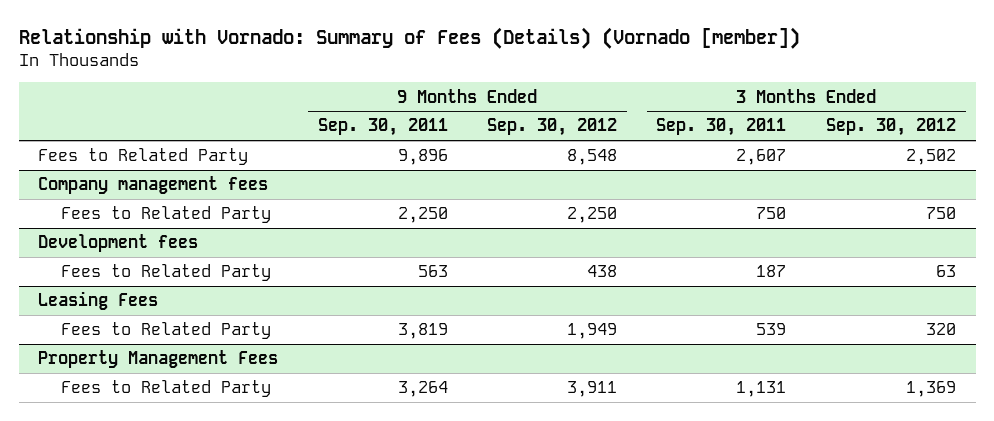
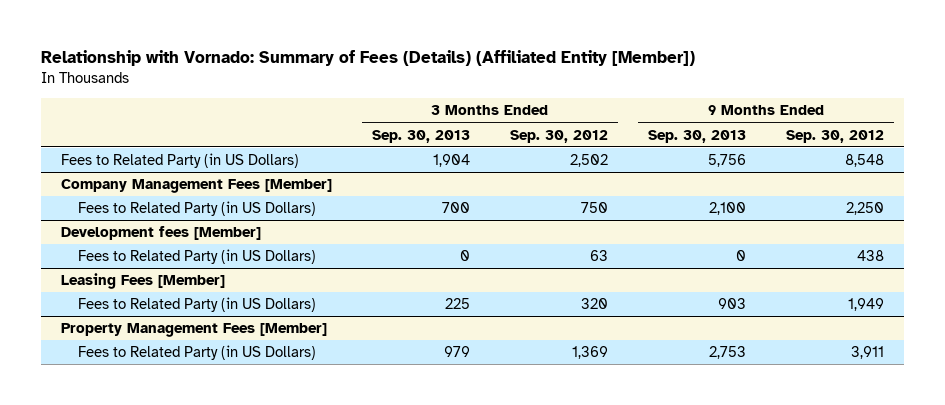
- Relationship with Vornado: Summary of Fees (Details) (Vornado [member])
+ Relationship with Vornado: Summary of Fees (Details) (Affiliated Entity [Member])
- | 9 Months Ended Sep. 30, 2011 | 9 Months Ended Sep. 30, 2012 | 3 Months Ended Sep. 30, 2011 | 3 Months Ended Sep. 30, 2012
+ | 3 Months Ended Sep. 30, 2013 | 3 Months Ended Sep. 30, 2012 | 9 Months Ended Sep. 30, 2013 | 9 Months Ended Sep. 30, 2012
- Fees to Related Party | 9,896 | 8,548 | 2,607 | 2,502
- Company management fees
- Fees to Related Party | 2,250 | 2,250 | 750 | 750
- Development fees
- Fees to Related Party | 563 | 438 | 187 | 63
- Leasing Fees
- Fees to Related Party | 3,819 | 1,949 | 539 | 320
- Property Management Fees
- Fees to Related Party | 3,264 | 3,911 | 1,131 | 1,369
+ Fees to Related Party (in US Dollars) | 1,904 | 2,502 | 5,756 | 8,548
+ Company Management Fees [Member]
+ Fees to Related Party (in US Dollars) | 700 | 750 | 2,100 | 2,250
+ Development fees [Member]
+ Fees to Related Party (in US Dollars) | 0 | 63 | 0 | 438
+ Leasing Fees [Member]
+ Fees to Related Party (in US Dollars) | 225 | 320 | 903 | 1,949
+ Property Management Fees [Member]
+ Fees to Related Party (in US Dollars) | 979 | 1,369 | 2,753 | 3,911

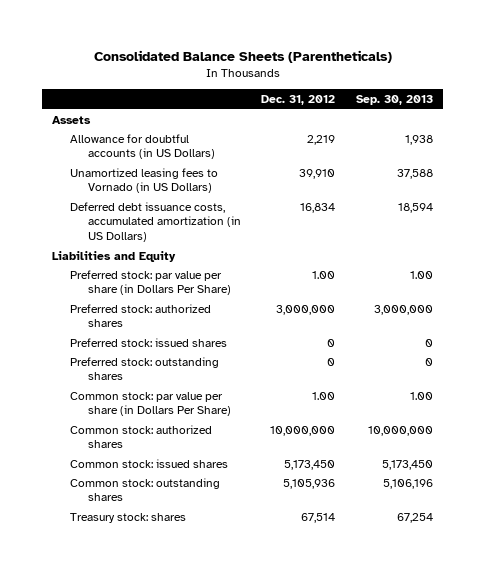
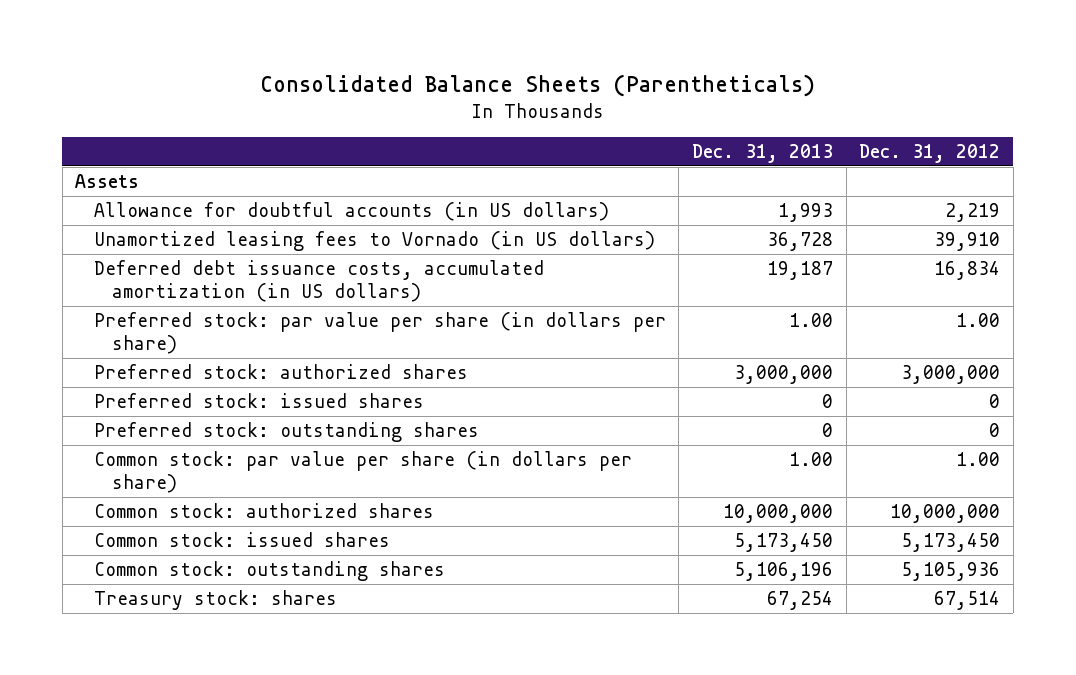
- | Dec. 31, 2012 | Sep. 30, 2013
+ | Dec. 31, 2013 | Dec. 31, 2012
- Allowance for doubtful accounts (in US Dollars) | 2,219 | 1,938
- Unamortized leasing fees to Vornado (in US Dollars) | 39,910 | 37,588
- Deferred debt issuance costs, accumulated amortization (in US Dollars) | 16,834 | 18,594
- Liabilities and Equity
- Preferred stock: par value per share (in Dollars Per Share) | 1.00 | 1.00
+ Allowance for doubtful accounts (in US dollars) | 1,993 | 2,219
+ Unamortized leasing fees to Vornado (in US dollars) | 36,728 | 39,910
+ Deferred debt issuance costs, accumulated amortization (in US dollars) | 19,187 | 16,834
+ Preferred stock: par value per share (in dollars per share) | 1.00 | 1.00
- Common stock: par value per share (in Dollars Per Share) | 1.00 | 1.00
+ Common stock: par value per share (in dollars per share) | 1.00 | 1.00

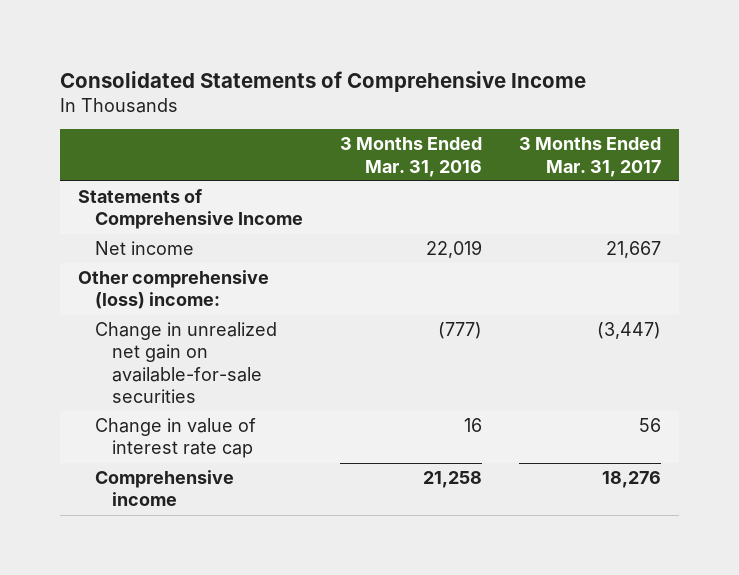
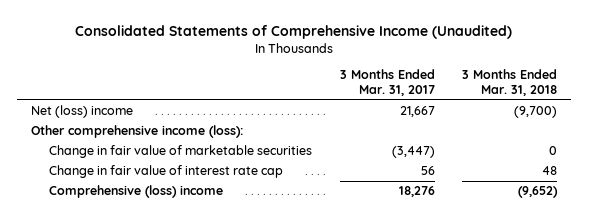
- Consolidated Statements of Comprehensive Income
+ Consolidated Statements of Comprehensive Income (Unaudited)
- | 3 Months Ended Mar. 31, 2016 | 3 Months Ended Mar. 31, 2017
+ | 3 Months Ended Mar. 31, 2017 | 3 Months Ended Mar. 31, 2018
- Statements of Comprehensive Income
- Net income | 22,019 | 21,667
- Other comprehensive (loss) income:
- Change in unrealized net gain on available-for-sale securities | (777) | (3,447)
- Change in value of interest rate cap | 16 | 56
- Comprehensive income | 21,258 | 18,276
+ Net (loss) income | 21,667 | (9,700)
+ Other comprehensive income (loss):
+ Change in fair value of marketable securities | (3,447) | 0
+ Change in fair value of interest rate cap | 56 | 48
+ Comprehensive (loss) income | 18,276 | (9,652)

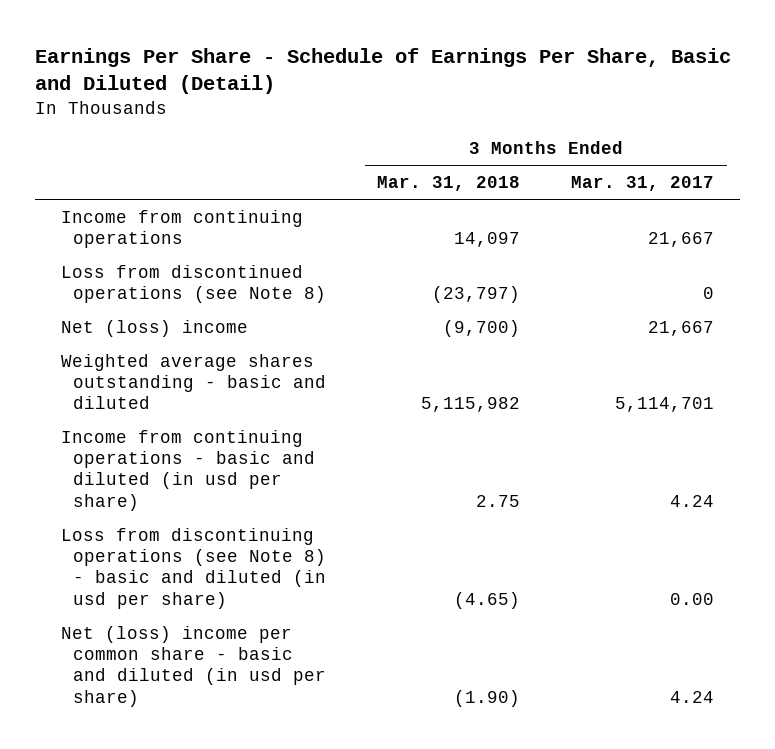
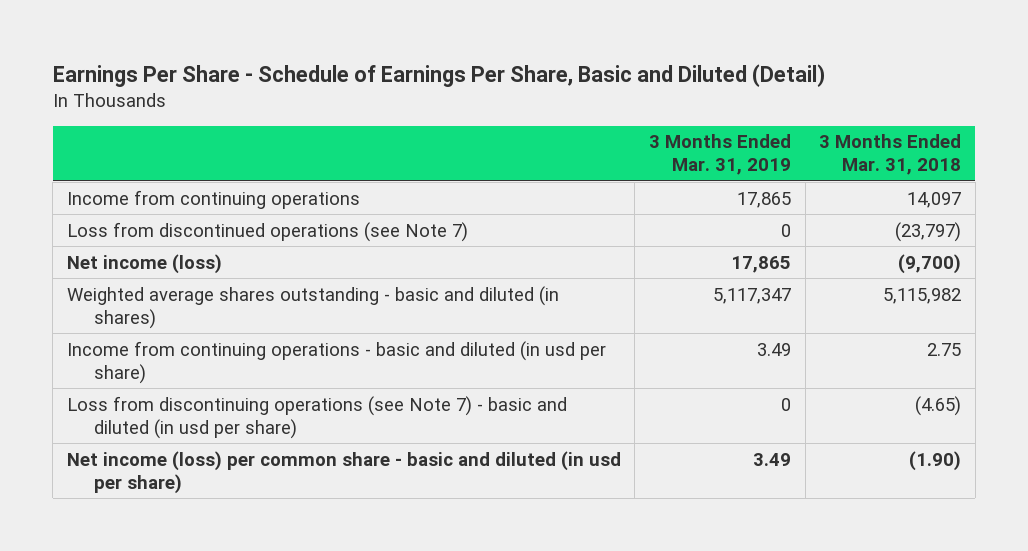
- | 3 Months Ended Mar. 31, 2018 | 3 Months Ended Mar. 31, 2017
+ | 3 Months Ended Mar. 31, 2019 | 3 Months Ended Mar. 31, 2018
- Loss from discontinued operations (see Note 8) | (23,797) | 0
- Net (loss) income | (9,700) | 21,667
- Weighted average shares outstanding - basic and diluted | 5,115,982 | 5,114,701
+ Loss from discontinued operations (see Note 7) | 0 | (23,797)
+ Net income (loss) | 17,865 | (9,700)
+ Weighted average shares outstanding - basic and diluted (in shares) | 5,117,347 | 5,115,982
- Loss from discontinuing operations (see Note 8) - basic and diluted (in usd per share) | (4.65) | 0.00
- Net (loss) income per common share - basic and diluted (in usd per share) | (1.90) | 4.24
+ Loss from discontinuing operations (see Note 7) - basic and diluted (in usd per share) | 0 | (4.65)
+ Net income (loss) per common share - basic and diluted (in usd per share) | 3.49 | (1.90)

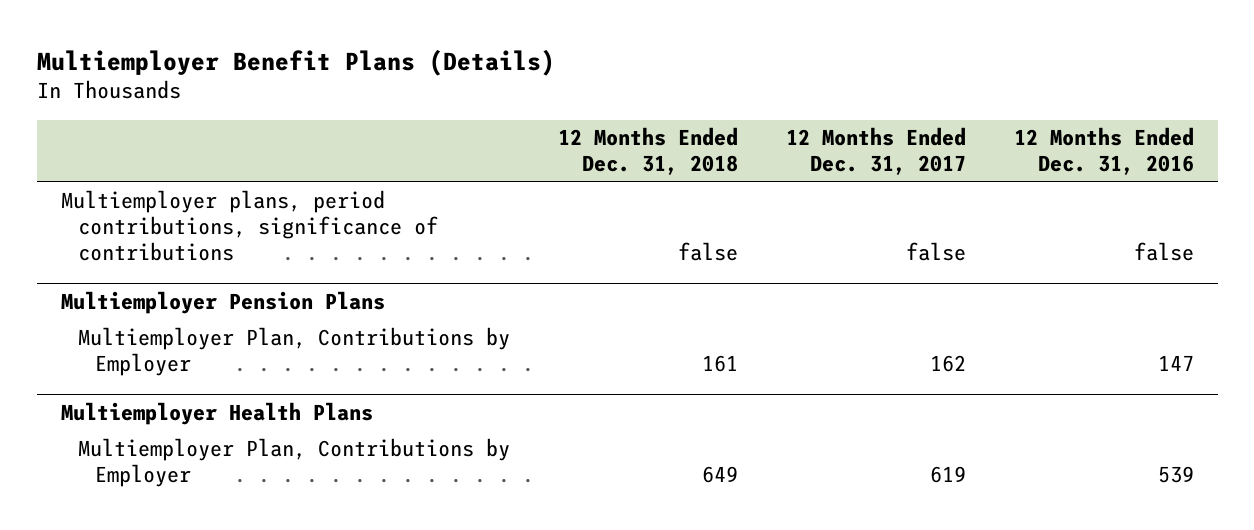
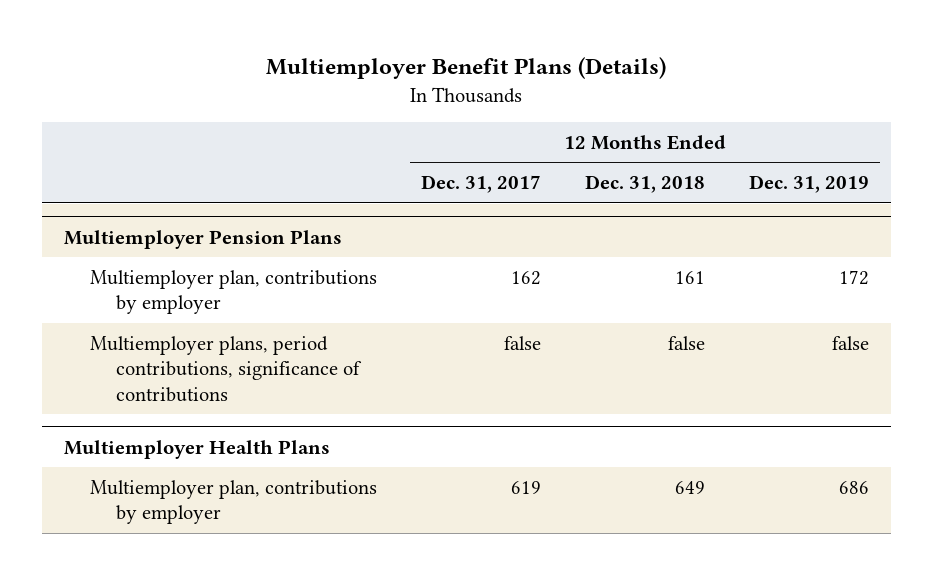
- | 12 Months Ended Dec. 31, 2018 | 12 Months Ended Dec. 31, 2017 | 12 Months Ended Dec. 31, 2016
+ | 12 Months Ended Dec. 31, 2017 | 12 Months Ended Dec. 31, 2018 | 12 Months Ended Dec. 31, 2019
- Multiemployer plans, period contributions, significance of contributions | false | false | false
@ Multiemployer Pension Plans
- Multiemployer Plan, Contributions by Employer | 161 | 162 | 147
+ Multiemployer plan, contributions by employer | 162 | 161 | 172
+ Multiemployer plans, period contributions, significance of contributions | false | false | false
@ Multiemployer Health Plans
- Multiemployer Plan, Contributions by Employer | 649 | 619 | 539
+ Multiemployer plan, contributions by employer | 619 | 649 | 686

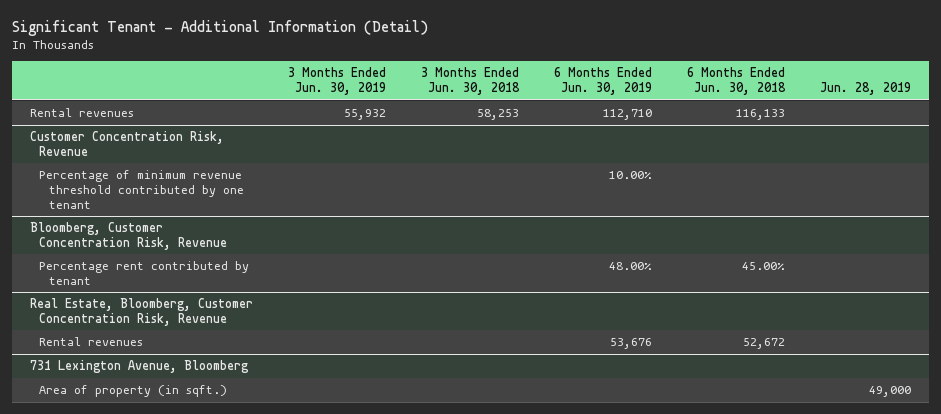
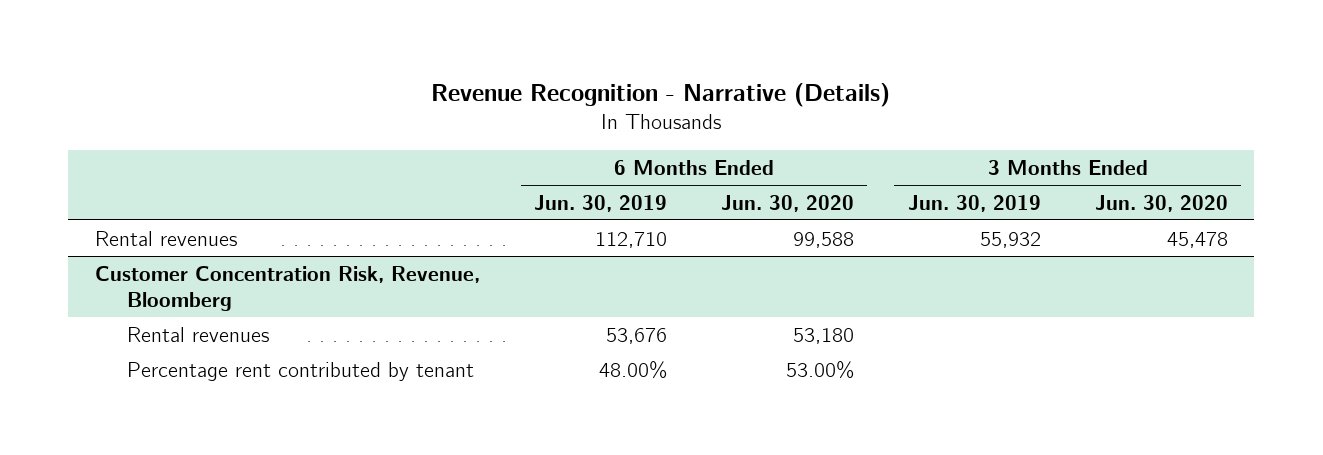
- Significant Tenant - Additional Information (Detail)
+ Revenue Recognition - Narrative (Details)
- | 3 Months Ended Jun. 30, 2019 | 3 Months Ended Jun. 30, 2018 | 6 Months Ended Jun. 30, 2019 | 6 Months Ended Jun. 30, 2018 | Jun. 28, 2019
+ | 6 Months Ended Jun. 30, 2019 | 6 Months Ended Jun. 30, 2020 | 3 Months Ended Jun. 30, 2019 | 3 Months Ended Jun. 30, 2020
- Customer Concentration Risk, Revenue
- Percentage of minimum revenue threshold contributed by one tenant | | | 10.00% | |
- Bloomberg, Customer Concentration Risk, Revenue
- Percentage rent contributed by tenant | | | 48.00% | 45.00% |
- Real Estate, Bloomberg, Customer Concentration Risk, Revenue
+ Customer Concentration Risk, Revenue, Bloomberg
- 731 Lexington Avenue, Bloomberg
- Area of property (in sqft.) | | | | | 49,000
+ Percentage rent contributed by tenant | 48.00% | 53.00% | |

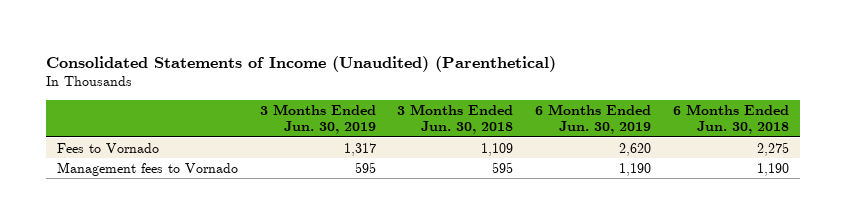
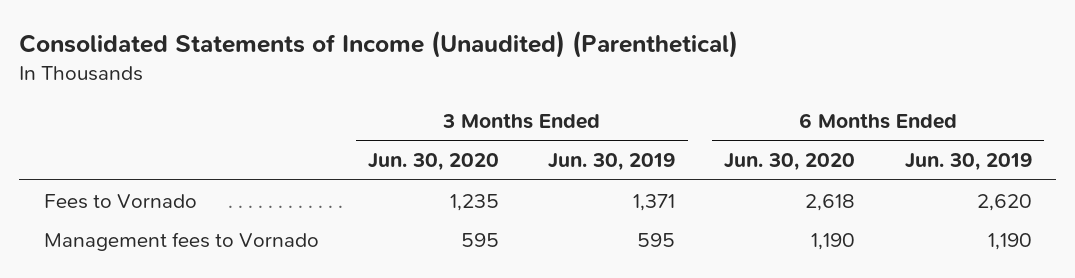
- | 3 Months Ended Jun. 30, 2019 | 3 Months Ended Jun. 30, 2018 | 6 Months Ended Jun. 30, 2019 | 6 Months Ended Jun. 30, 2018
+ | 3 Months Ended Jun. 30, 2020 | 3 Months Ended Jun. 30, 2019 | 6 Months Ended Jun. 30, 2020 | 6 Months Ended Jun. 30, 2019
- Fees to Vornado | 1,317 | 1,109 | 2,620 | 2,275
+ Fees to Vornado | 1,235 | 1,371 | 2,618 | 2,620

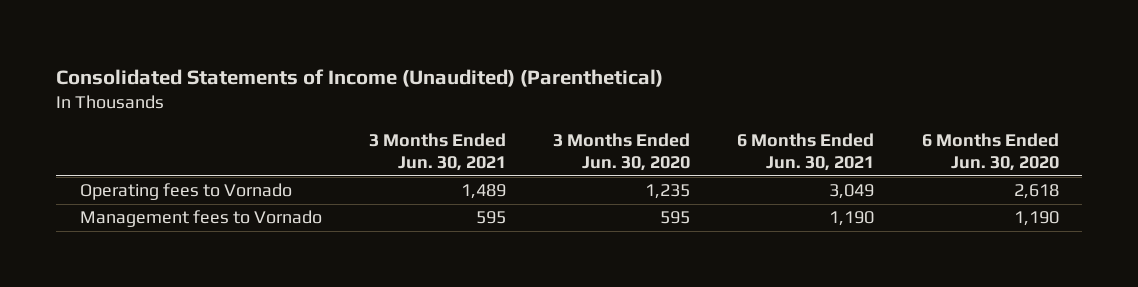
- | 3 Months Ended Jun. 30, 2020 | 3 Months Ended Jun. 30, 2019 | 6 Months Ended Jun. 30, 2020 | 6 Months Ended Jun. 30, 2019
+ | 3 Months Ended Jun. 30, 2021 | 3 Months Ended Jun. 30, 2020 | 6 Months Ended Jun. 30, 2021 | 6 Months Ended Jun. 30, 2020
- Fees to Vornado | 1,235 | 1,371 | 2,618 | 2,620
+ Operating fees to Vornado | 1,489 | 1,235 | 3,049 | 2,618

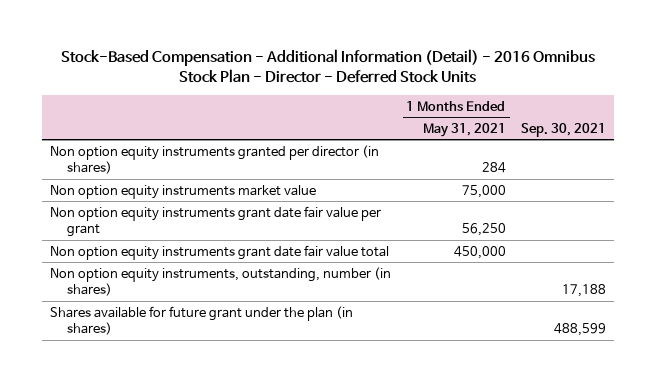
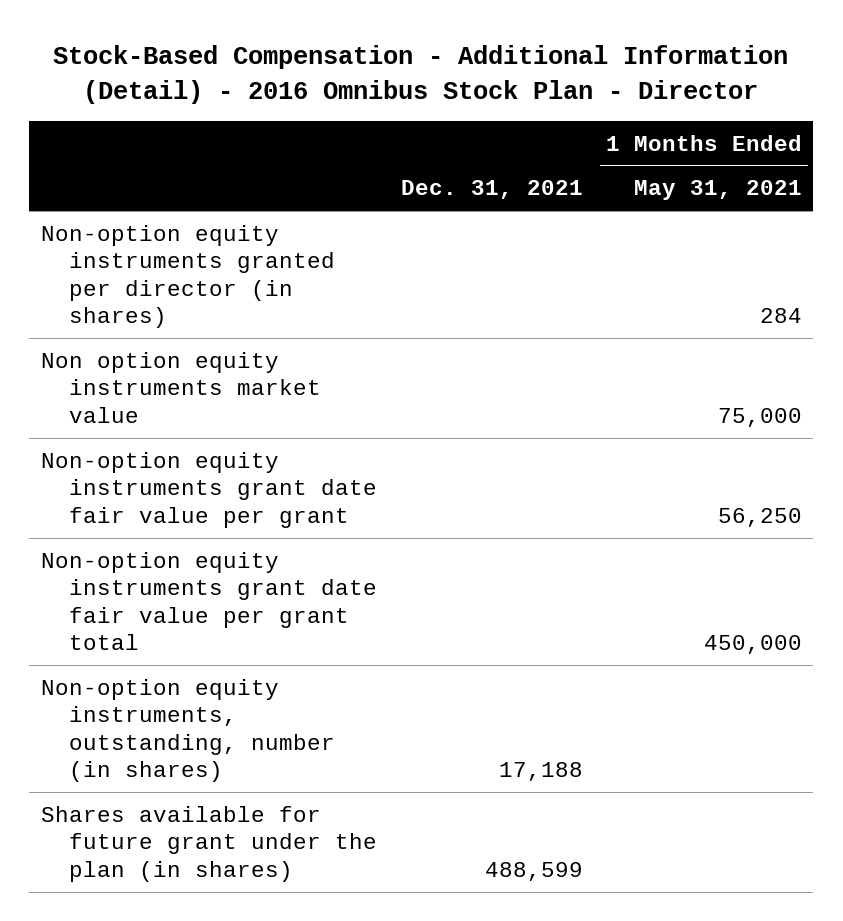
- Stock-Based Compensation - Additional Information (Detail) - 2016 Omnibus Stock Plan - Director - Deferred Stock Units
+ Stock-Based Compensation - Additional Information (Detail) - 2016 Omnibus Stock Plan - Director
- | 1 Months Ended May 31, 2021 | Sep. 30, 2021
+ | Dec. 31, 2021 | 1 Months Ended May 31, 2021
- Non option equity instruments granted per director (in shares) | 284 |
+ Non-option equity instruments granted per director (in shares) | | 284
- Non option equity instruments grant date fair value per grant | 56,250 |
- Non option equity instruments grant date fair value total | 450,000 |
- Non option equity instruments, outstanding, number (in shares) | | 17,188
+ Non-option equity instruments grant date fair value per grant | | 56,250
+ Non-option equity instruments grant date fair value per grant total | | 450,000
+ Non-option equity instruments, outstanding, number (in shares) | 17,188 |

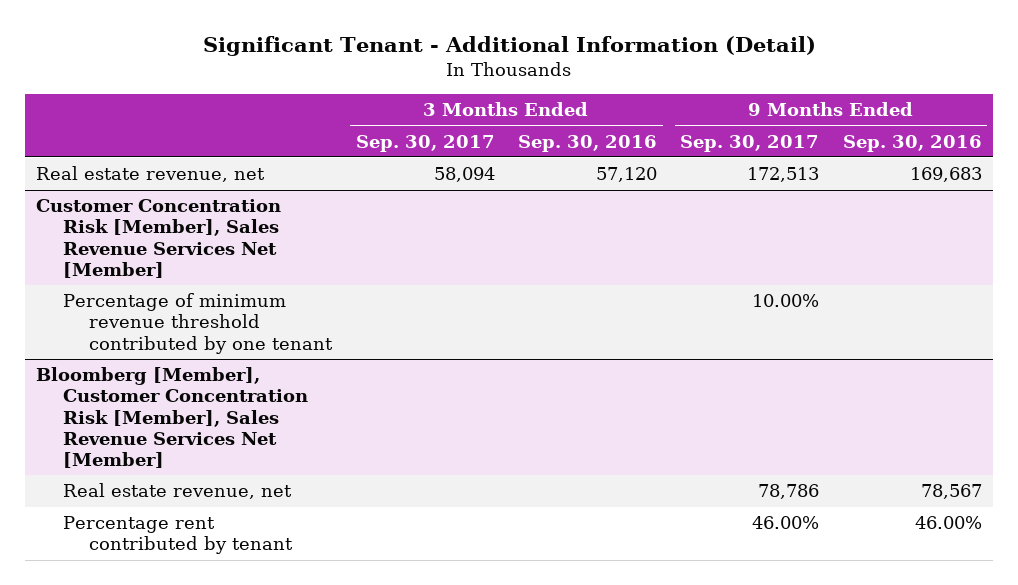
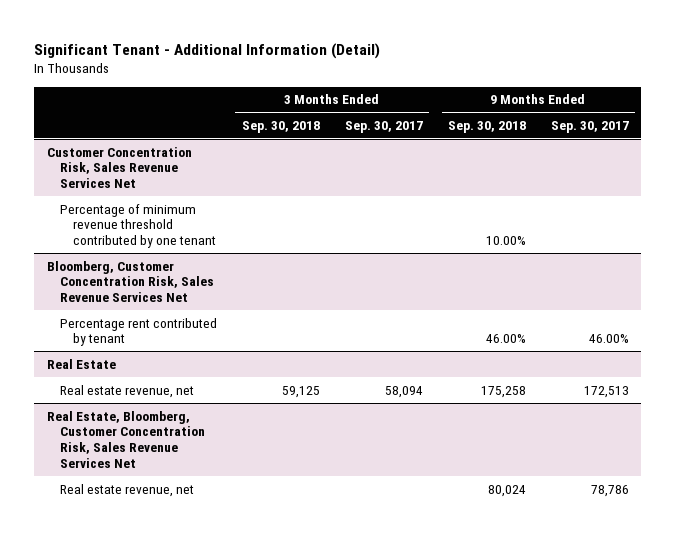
- | 3 Months Ended Sep. 30, 2017 | 3 Months Ended Sep. 30, 2016 | 9 Months Ended Sep. 30, 2017 | 9 Months Ended Sep. 30, 2016
+ | 3 Months Ended Sep. 30, 2018 | 3 Months Ended Sep. 30, 2017 | 9 Months Ended Sep. 30, 2018 | 9 Months Ended Sep. 30, 2017
+ Customer Concentration Risk, Sales Revenue Services Net
+ Percentage of minimum revenue threshold contributed by one tenant | | | 10.00% |
+ Bloomberg, Customer Concentration Risk, Sales Revenue Services Net
+ Percentage rent contributed by tenant | | | 46.00% | 46.00%
+ Real Estate
- Customer Concentration Risk [Member], Sales Revenue Services Net [Member]
- Percentage of minimum revenue threshold contributed by one tenant | | | 10.00% |
- Bloomberg [Member], Customer Concentration Risk [Member], Sales Revenue Services Net [Member]
+ Real Estate, Bloomberg, Customer Concentration Risk, Sales Revenue Services Net
- Percentage rent contributed by tenant | | | 46.00% | 46.00%

